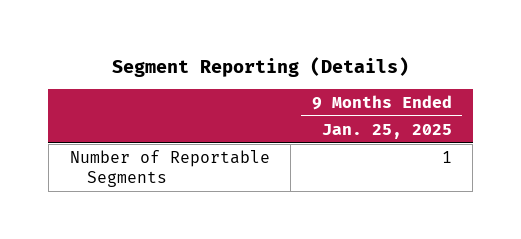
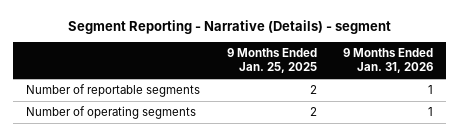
- Segment Reporting (Details)
+ Segment Reporting - Narrative (Details) - segment
- | 9 Months Ended Jan. 25, 2025
+ | 9 Months Ended Jan. 25, 2025 | 9 Months Ended Jan. 31, 2026
- Number of Reportable Segments | 1
+ Number of reportable segments | 2 | 1
+ Number of operating segments | 2 | 1

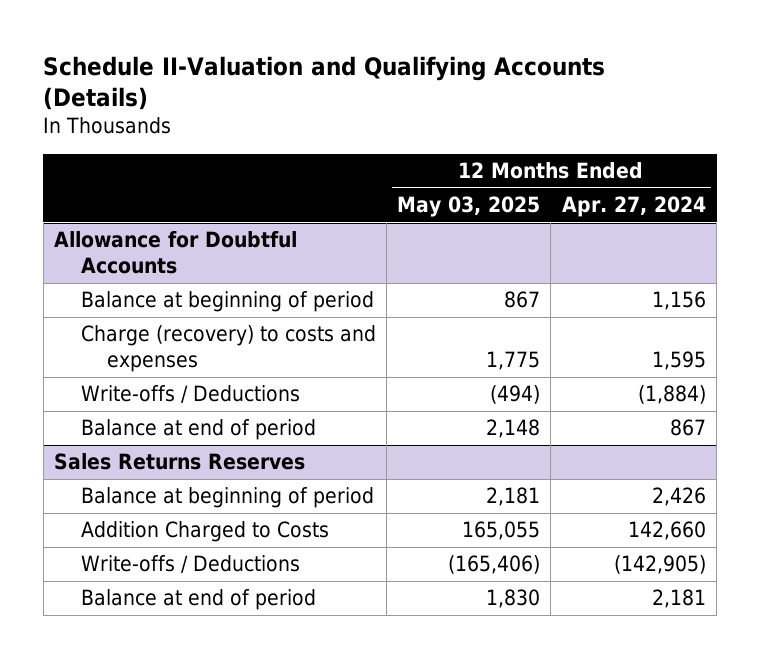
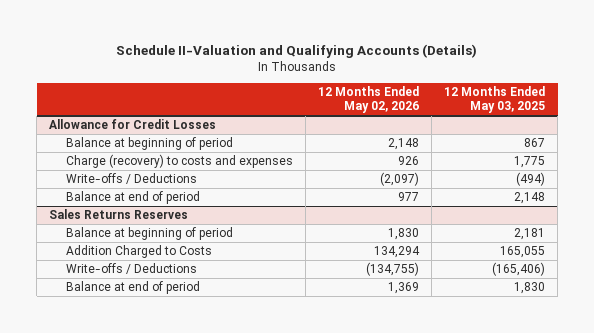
- | 12 Months Ended May 03, 2025 | 12 Months Ended Apr. 27, 2024
+ | 12 Months Ended May 02, 2026 | 12 Months Ended May 03, 2025
- Allowance for Doubtful Accounts
+ Allowance for Credit Losses

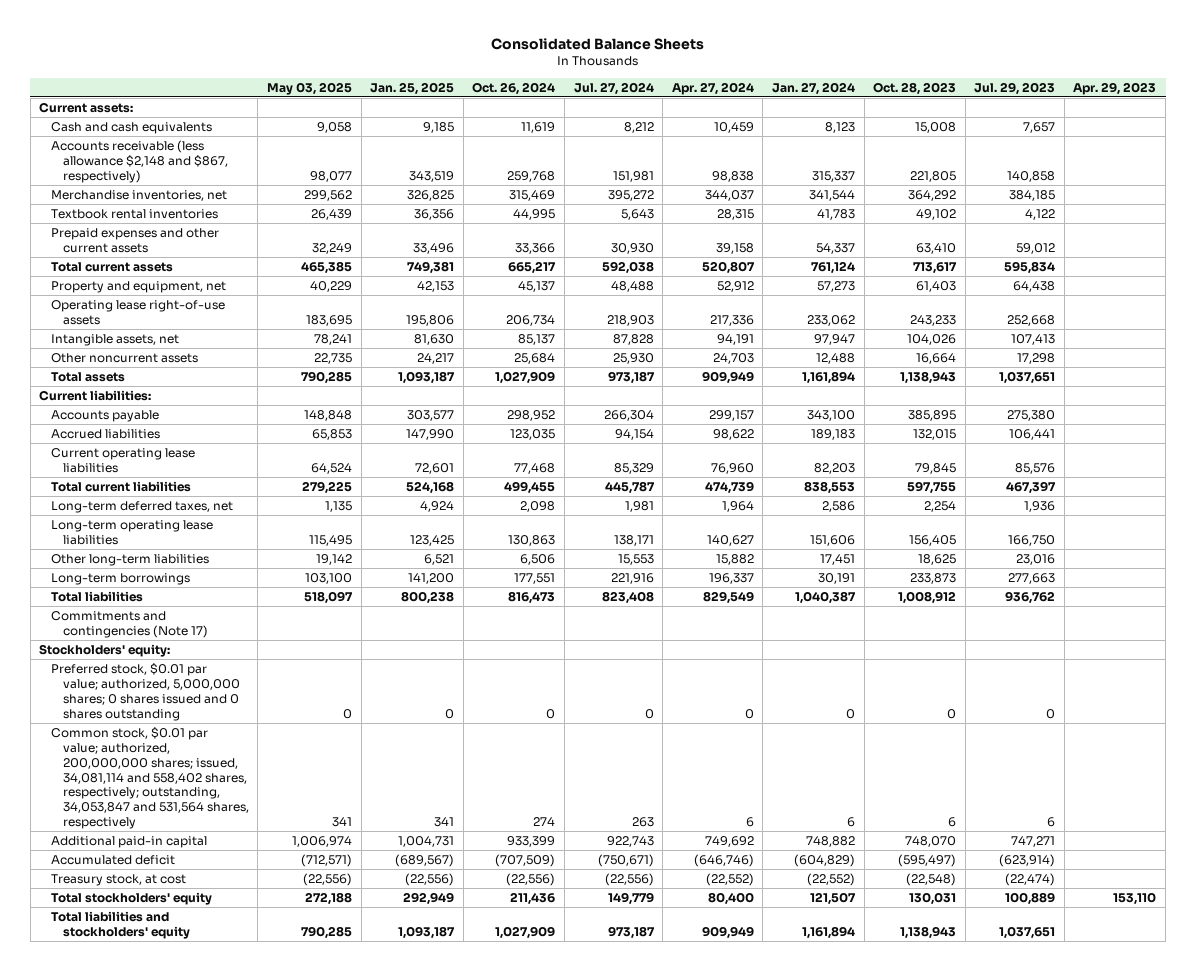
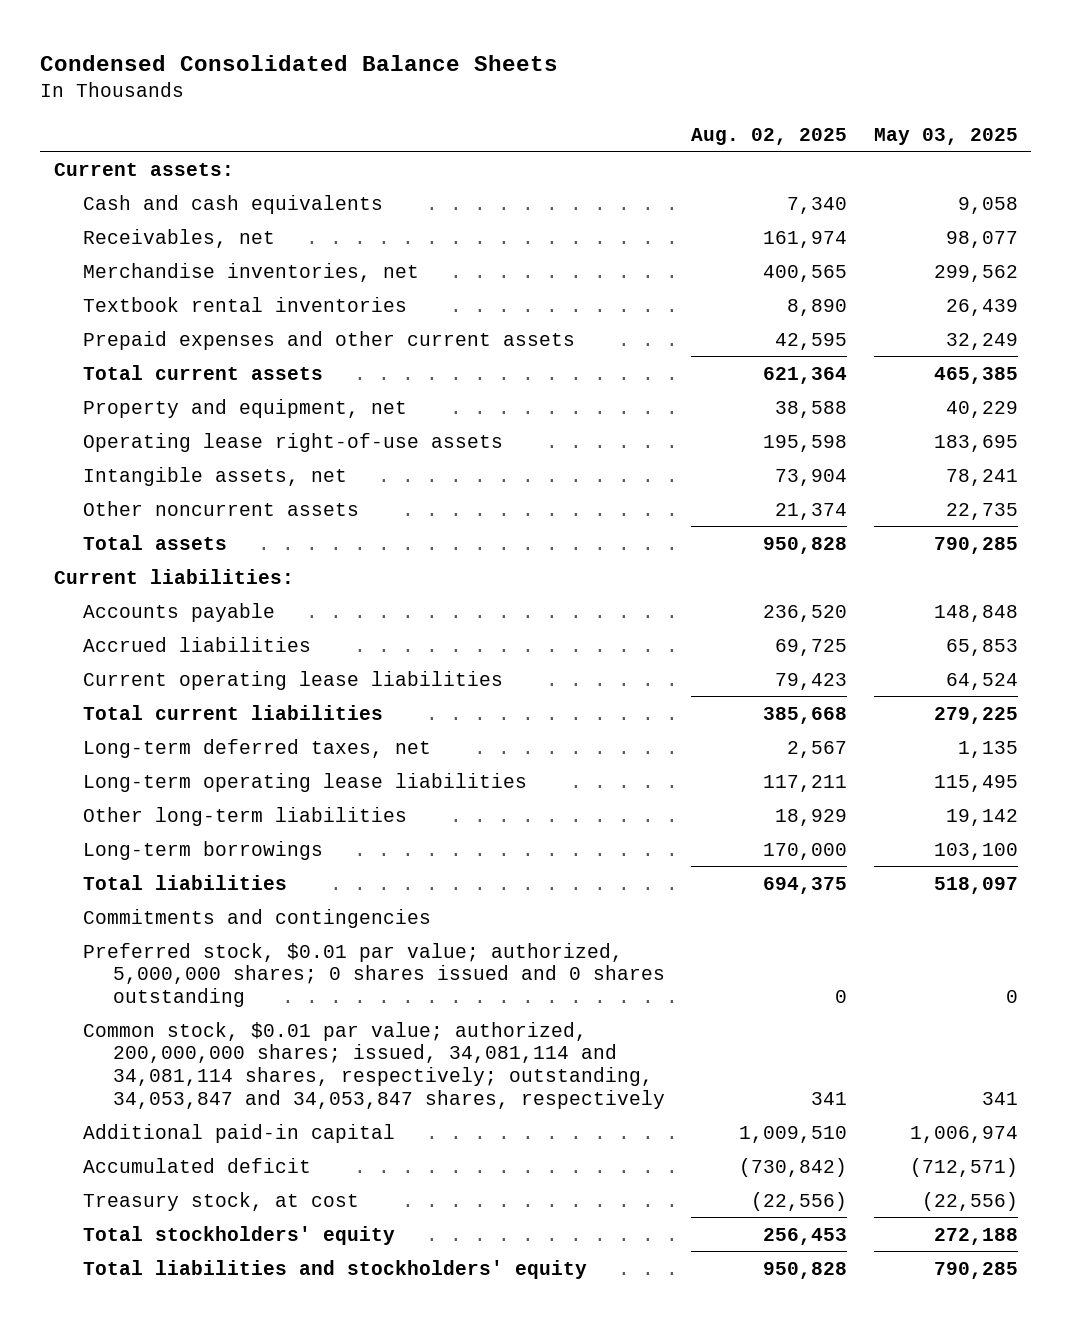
- Consolidated Balance Sheets
+ Condensed Consolidated Balance Sheets
- | May 03, 2025 | Jan. 25, 2025 | Oct. 26, 2024 | Jul. 27, 2024 | Apr. 27, 2024 | Jan. 27, 2024 | Oct. 28, 2023 | Jul. 29, 2023 | Apr. 29, 2023
+ | Aug. 02, 2025 | May 03, 2025
- Accounts receivable (less allowance $2,148 and $867, respectively) | 98,077 | 343,519 | 259,768 | 151,981 | 98,838 | 315,337 | 221,805 | 140,858 |
+ Receivables, net | 161,974 | 98,077
- Commitments and contingencies (Note 17)
- Stockholders' equity:
+ Commitments and contingencies
- Common stock, $0.01 par value; authorized, 200,000,000 shares; issued, 34,081,114 and 558,402 shares, respectively; outstanding, 34,053,847 and 531,564 shares, respectively | 341 | 341 | 274 | 263 | 6 | 6 | 6 | 6 |
+ Common stock, $0.01 par value; authorized, 200,000,000 shares; issued, 34,081,114 and 34,081,114 shares, respectively; outstanding, 34,053,847 and 34,053,847 shares, respectively | 341 | 341

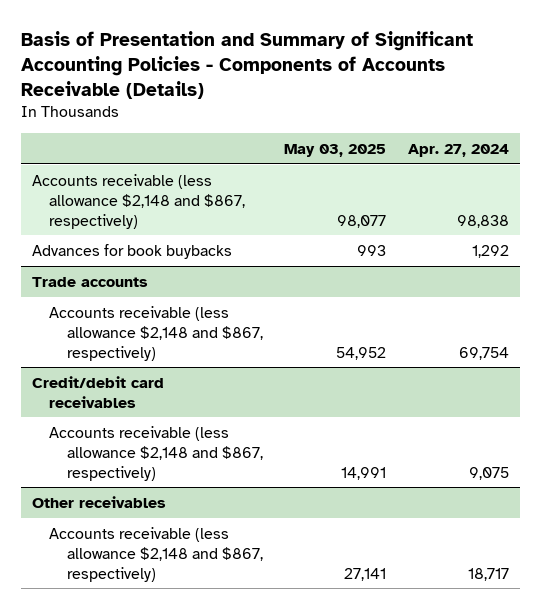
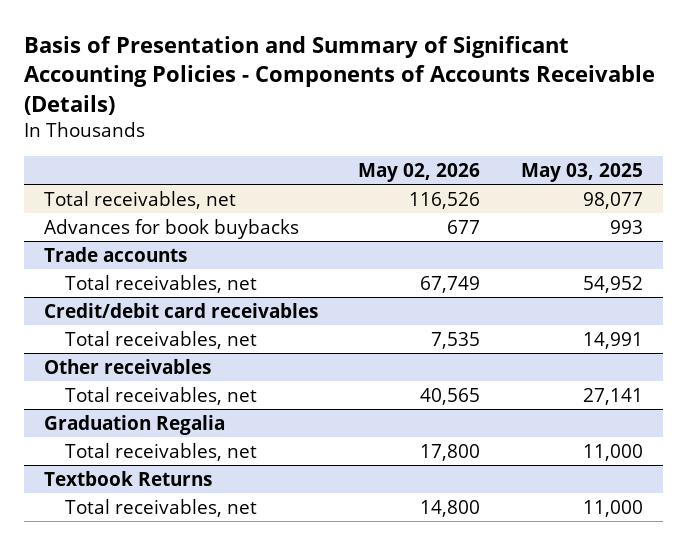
- | May 03, 2025 | Apr. 27, 2024
+ | May 02, 2026 | May 03, 2025
- Accounts receivable (less allowance $2,148 and $867, respectively) | 98,077 | 98,838
+ Total receivables, net | 116,526 | 98,077
@ Trade accounts
- Accounts receivable (less allowance $2,148 and $867, respectively) | 54,952 | 69,754
+ Total receivables, net | 67,749 | 54,952
@ Credit/debit card receivables
- Accounts receivable (less allowance $2,148 and $867, respectively) | 14,991 | 9,075
+ Total receivables, net | 7,535 | 14,991
@ Other receivables
- Accounts receivable (less allowance $2,148 and $867, respectively) | 27,141 | 18,717
+ Total receivables, net | 40,565 | 27,141
+ Graduation Regalia
+ Total receivables, net | 17,800 | 11,000
+ Textbook Returns
+ Total receivables, net | 14,800 | 11,000

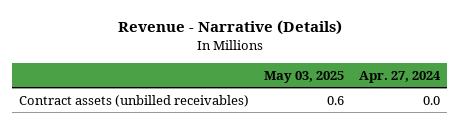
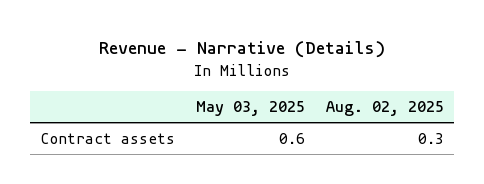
- | May 03, 2025 | Apr. 27, 2024
+ | May 03, 2025 | Aug. 02, 2025
- Contract assets (unbilled receivables) | 0.6 | 0.0
+ Contract assets | 0.6 | 0.3

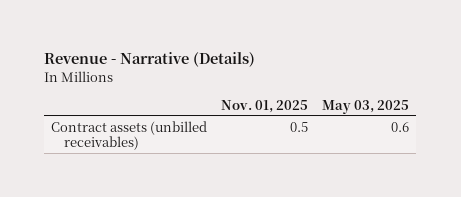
- | May 03, 2025 | Aug. 02, 2025
+ | Nov. 01, 2025 | May 03, 2025
- Contract assets | 0.6 | 0.3
+ Contract assets (unbilled receivables) | 0.5 | 0.6

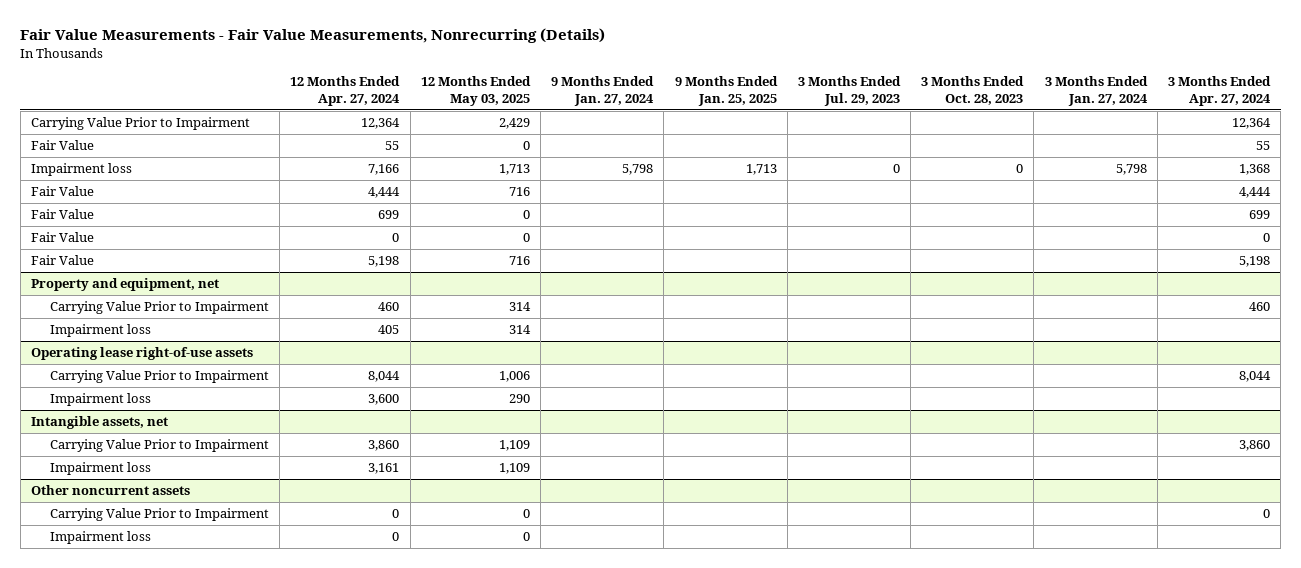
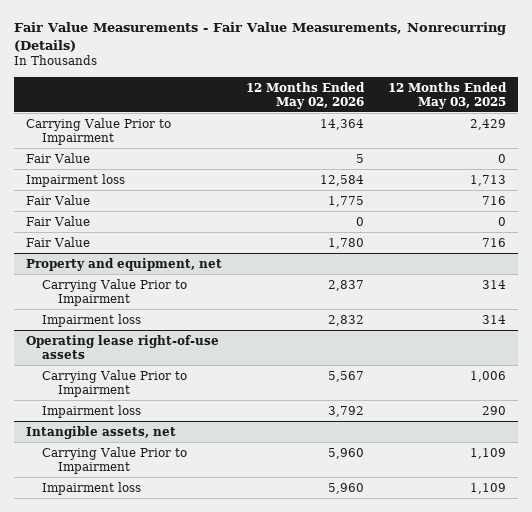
- | 12 Months Ended Apr. 27, 2024 | 12 Months Ended May 03, 2025 | 9 Months Ended Jan. 27, 2024 | 9 Months Ended Jan. 25, 2025 | 3 Months Ended Jul. 29, 2023 | 3 Months Ended Oct. 28, 2023 | 3 Months Ended Jan. 27, 2024 | 3 Months Ended Apr. 27, 2024
+ | 12 Months Ended May 02, 2026 | 12 Months Ended May 03, 2025
- Fair Value | 0 | 0 | | | | | | 0
- Other noncurrent assets
- Carrying Value Prior to Impairment | 0 | 0 | | | | | | 0
- Impairment loss | 0 | 0 | | | | | |

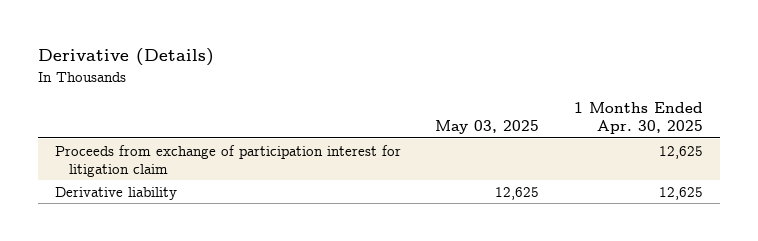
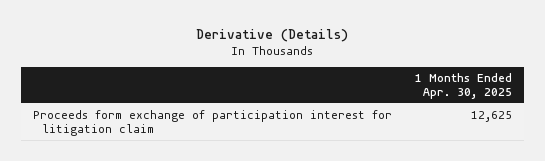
- | May 03, 2025 | 1 Months Ended Apr. 30, 2025
+ | 1 Months Ended Apr. 30, 2025
- Proceeds from exchange of participation interest for litigation claim | | 12,625
- Derivative liability | 12,625 | 12,625
+ Proceeds form exchange of participation interest for litigation claim | 12,625

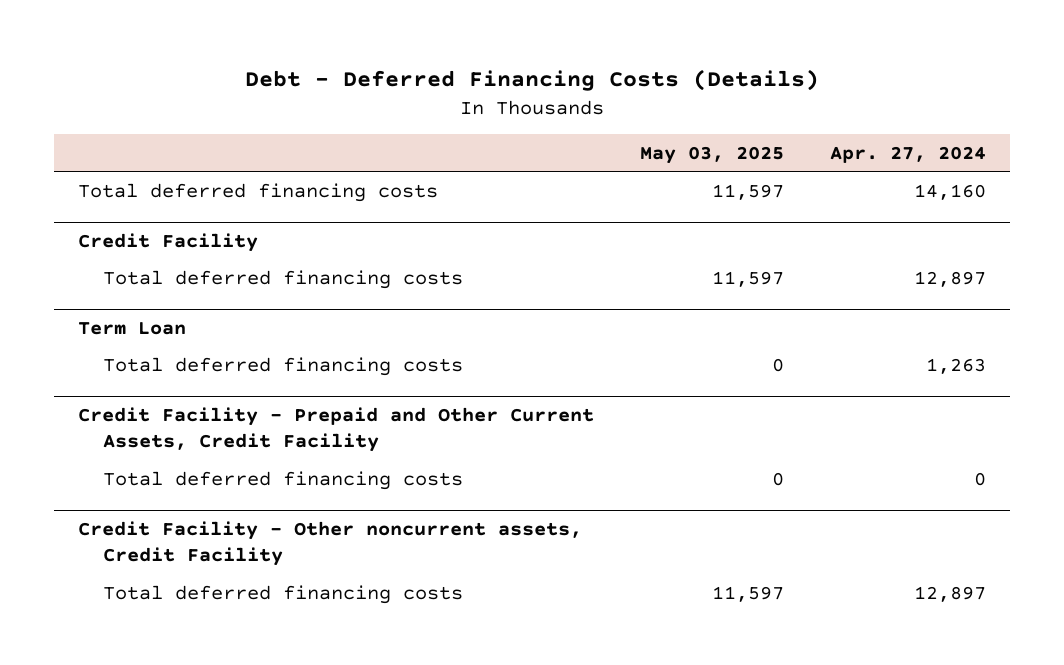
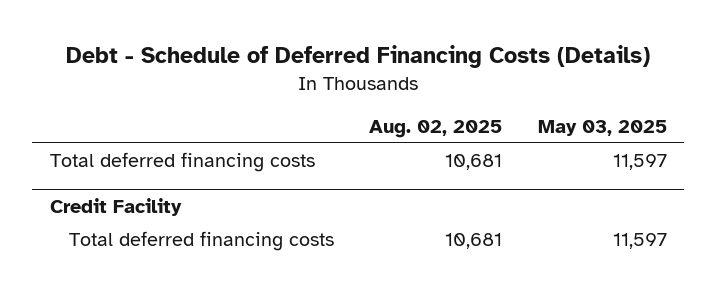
- Debt - Deferred Financing Costs (Details)
+ Debt - Schedule of Deferred Financing Costs (Details)
- | May 03, 2025 | Apr. 27, 2024
+ | Aug. 02, 2025 | May 03, 2025
- Term Loan
- Total deferred financing costs | 0 | 1,263
- Credit Facility - Prepaid and Other Current Assets, Credit Facility
- Total deferred financing costs | 0 | 0
- Credit Facility - Other noncurrent assets, Credit Facility
- Total deferred financing costs | 11,597 | 12,897

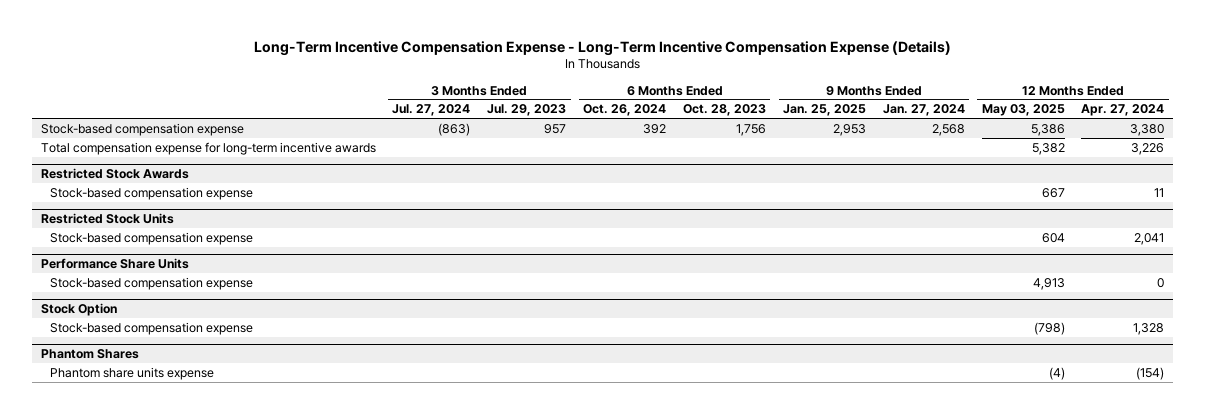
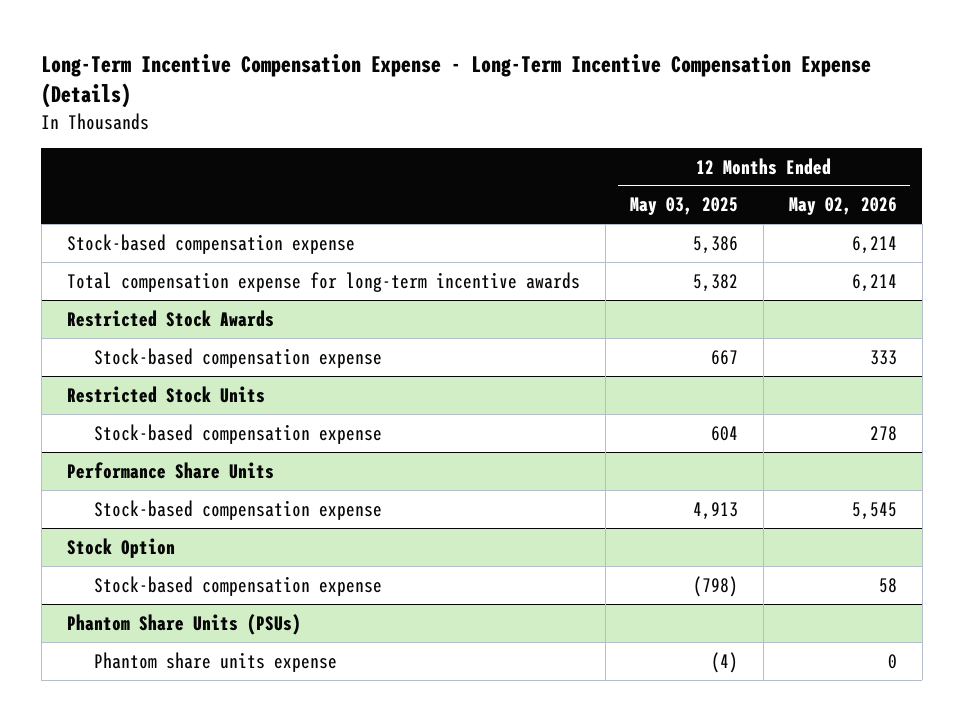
- | 3 Months Ended Jul. 27, 2024 | 3 Months Ended Jul. 29, 2023 | 6 Months Ended Oct. 26, 2024 | 6 Months Ended Oct. 28, 2023 | 9 Months Ended Jan. 25, 2025 | 9 Months Ended Jan. 27, 2024 | 12 Months Ended May 03, 2025 | 12 Months Ended Apr. 27, 2024
+ | 12 Months Ended May 03, 2025 | 12 Months Ended May 02, 2026
- Phantom Shares
+ Phantom Share Units (PSUs)

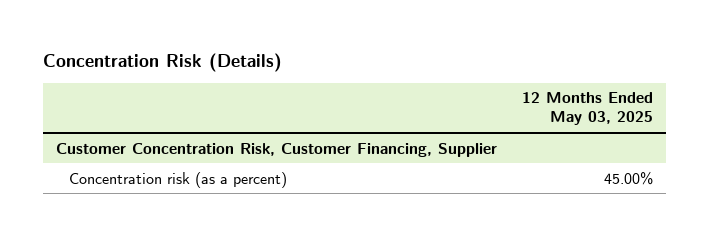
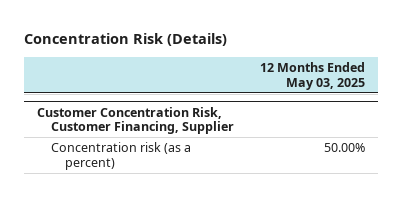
@ Customer Concentration Risk, Customer Financing, Supplier
- Concentration risk (as a percent) | 45.00%
+ Concentration risk (as a percent) | 50.00%

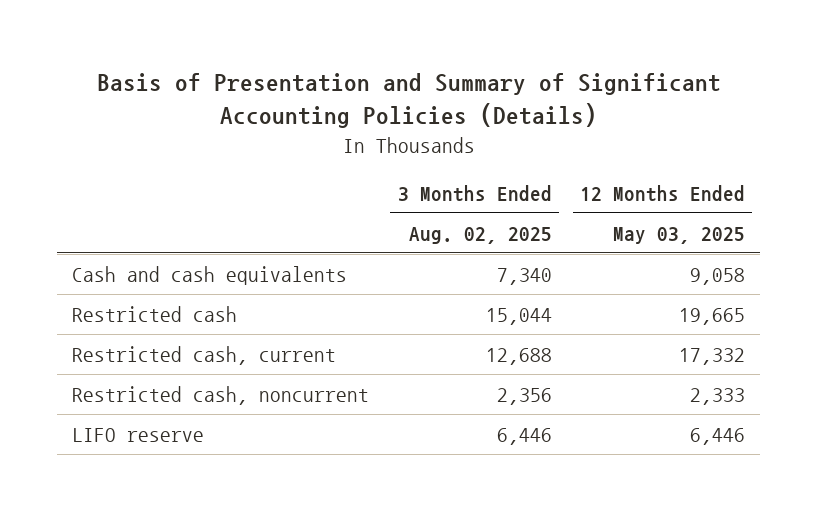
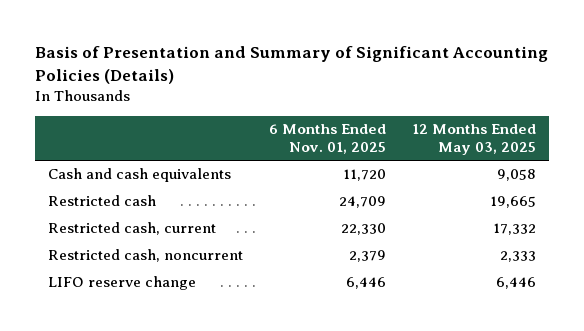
- | 3 Months Ended Aug. 02, 2025 | 12 Months Ended May 03, 2025
+ | 6 Months Ended Nov. 01, 2025 | 12 Months Ended May 03, 2025
- LIFO reserve | 6,446 | 6,446
+ LIFO reserve change | 6,446 | 6,446

